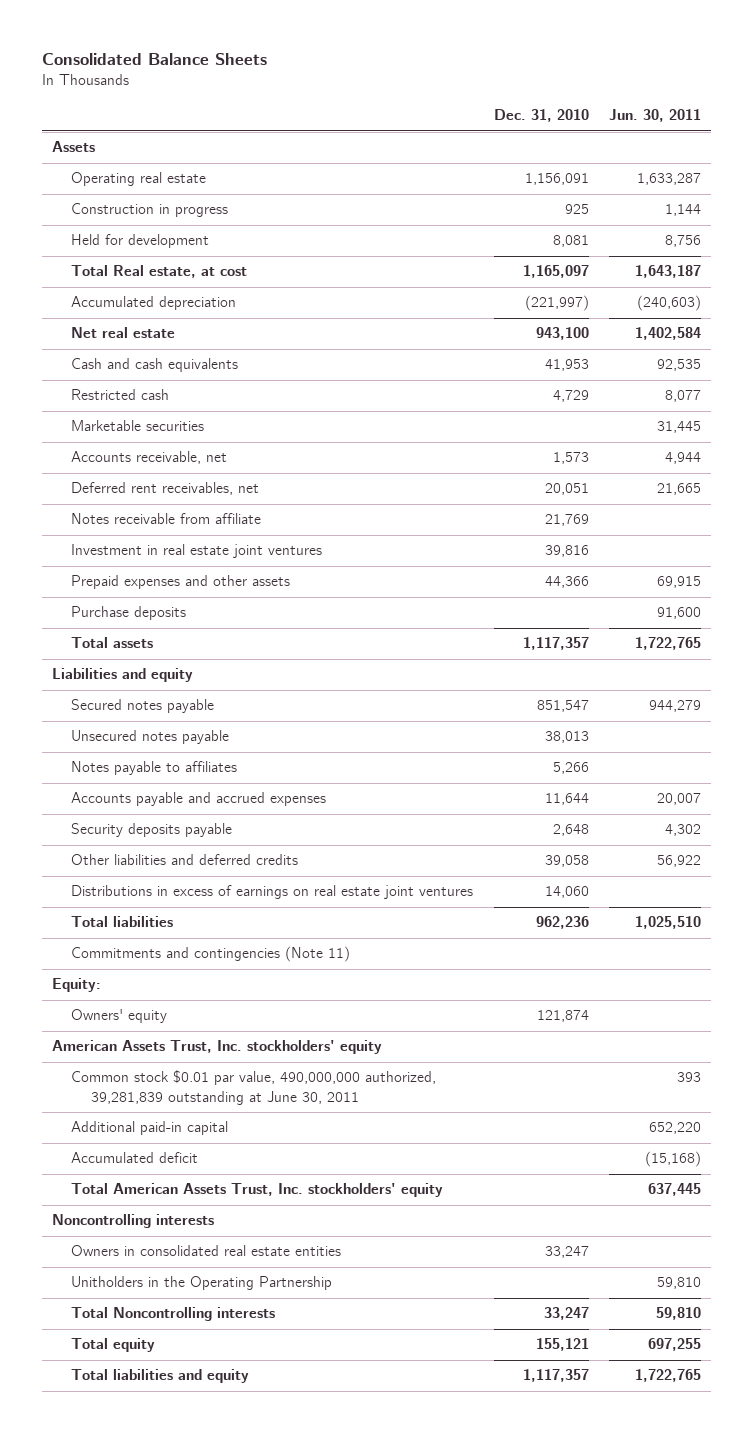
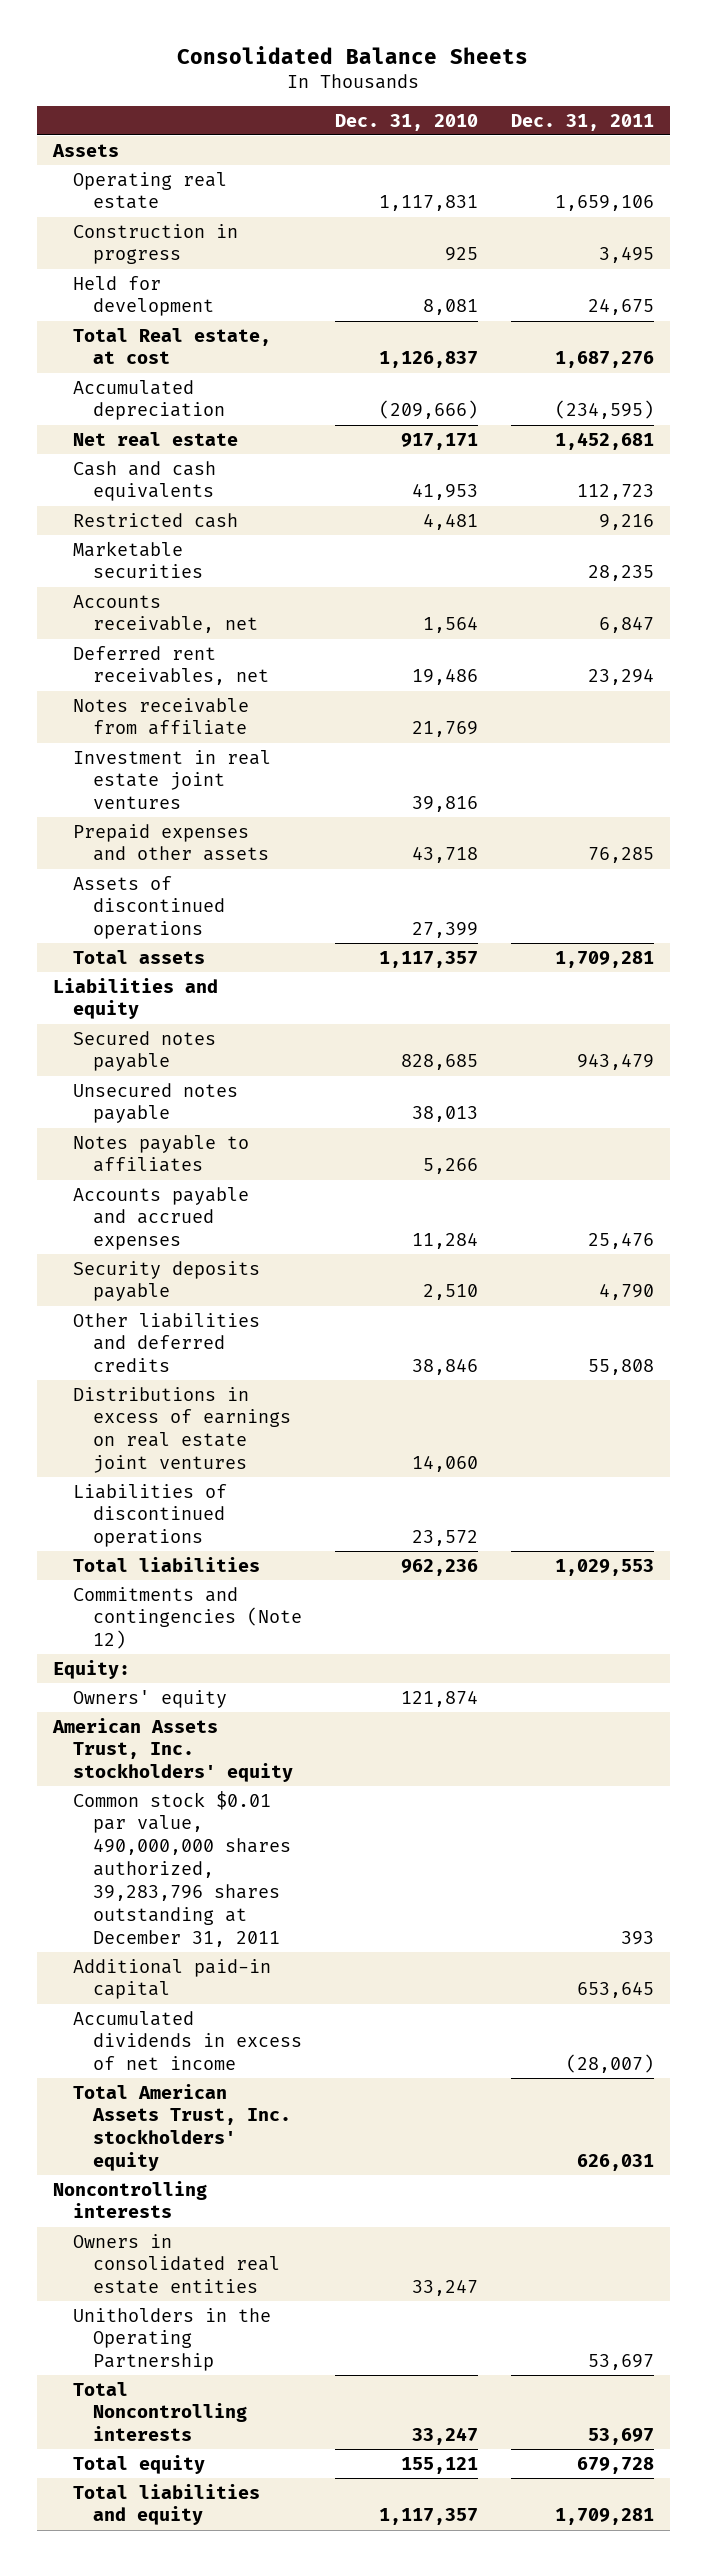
- | Dec. 31, 2010 | Jun. 30, 2011
+ | Dec. 31, 2010 | Dec. 31, 2011
- Operating real estate | 1,156,091 | 1,633,287
+ Operating real estate | 1,117,831 | 1,659,106
- Total Real estate, at cost | 1,165,097 | 1,643,187
- Accumulated depreciation | (221,997) | (240,603)
- Net real estate | 943,100 | 1,402,584
+ Total Real estate, at cost | 1,126,837 | 1,687,276
+ Accumulated depreciation | (209,666) | (234,595)
+ Net real estate | 917,171 | 1,452,681
- Restricted cash | 4,729 | 8,077
+ Restricted cash | 4,481 | 9,216
- Accounts receivable, net | 1,573 | 4,944
- Deferred rent receivables, net | 20,051 | 21,665
+ Accounts receivable, net | 1,564 | 6,847
+ Deferred rent receivables, net | 19,486 | 23,294
- Prepaid expenses and other assets | 44,366 | 69,915
- Purchase deposits | | 91,600
+ Prepaid expenses and other assets | 43,718 | 76,285
+ Assets of discontinued operations | 27,399 |
- Secured notes payable | 851,547 | 944,279
+ Secured notes payable | 828,685 | 943,479
- Accounts payable and accrued expenses | 11,644 | 20,007
- Security deposits payable | 2,648 | 4,302
- Other liabilities and deferred credits | 39,058 | 56,922
+ Accounts payable and accrued expenses | 11,284 | 25,476
+ Security deposits payable | 2,510 | 4,790
+ Other liabilities and deferred credits | 38,846 | 55,808
+ Liabilities of discontinued operations | 23,572 |
- Commitments and contingencies (Note 11)
+ Commitments and contingencies (Note 12)
- Common stock $0.01 par value, 490,000,000 authorized, 39,281,839 outstanding at June 30, 2011 | | 393
+ Common stock $0.01 par value, 490,000,000 shares authorized, 39,283,796 shares outstanding at December 31, 2011 | | 393
- Accumulated deficit | | (15,168)
+ Accumulated dividends in excess of net income | | (28,007)

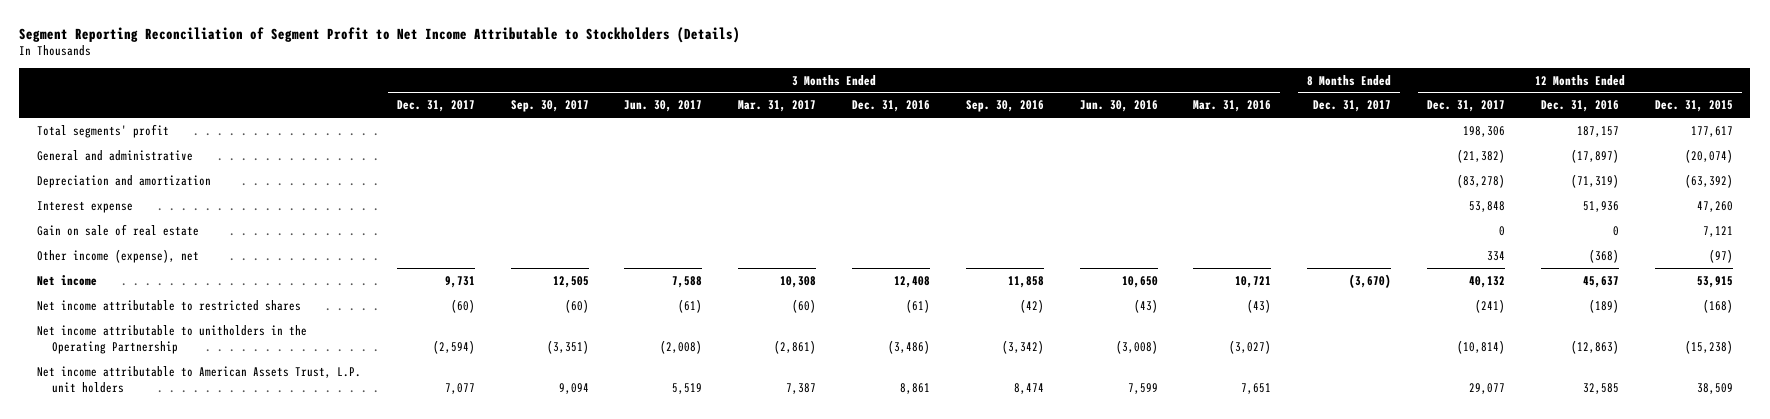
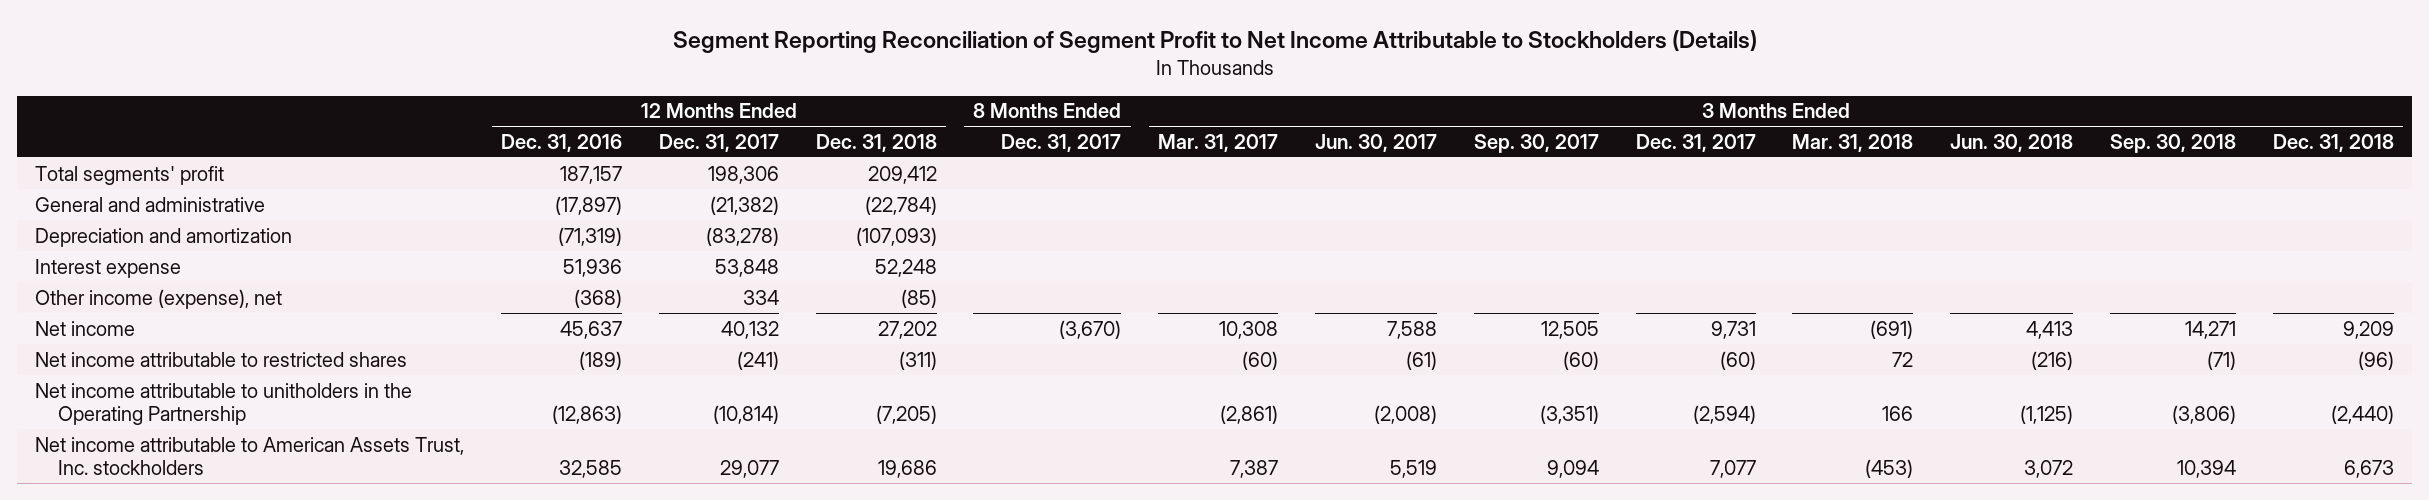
- | 3 Months Ended Dec. 31, 2017 | 3 Months Ended Sep. 30, 2017 | 3 Months Ended Jun. 30, 2017 | 3 Months Ended Mar. 31, 2017 | 3 Months Ended Dec. 31, 2016 | 3 Months Ended Sep. 30, 2016 | 3 Months Ended Jun. 30, 2016 | 3 Months Ended Mar. 31, 2016 | 8 Months Ended Dec. 31, 2017 | 12 Months Ended Dec. 31, 2017 | 12 Months Ended Dec. 31, 2016 | 12 Months Ended Dec. 31, 2015
+ | 12 Months Ended Dec. 31, 2016 | 12 Months Ended Dec. 31, 2017 | 12 Months Ended Dec. 31, 2018 | 8 Months Ended Dec. 31, 2017 | 3 Months Ended Mar. 31, 2017 | 3 Months Ended Jun. 30, 2017 | 3 Months Ended Sep. 30, 2017 | 3 Months Ended Dec. 31, 2017 | 3 Months Ended Mar. 31, 2018 | 3 Months Ended Jun. 30, 2018 | 3 Months Ended Sep. 30, 2018 | 3 Months Ended Dec. 31, 2018
- Gain on sale of real estate | | | | | | | | | | 0 | 0 | 7,121
- Net income attributable to American Assets Trust, L.P. unit holders | 7,077 | 9,094 | 5,519 | 7,387 | 8,861 | 8,474 | 7,599 | 7,651 | | 29,077 | 32,585 | 38,509
+ Net income attributable to American Assets Trust, Inc. stockholders | 32,585 | 29,077 | 19,686 | | 7,387 | 5,519 | 9,094 | 7,077 | (453) | 3,072 | 10,394 | 6,673

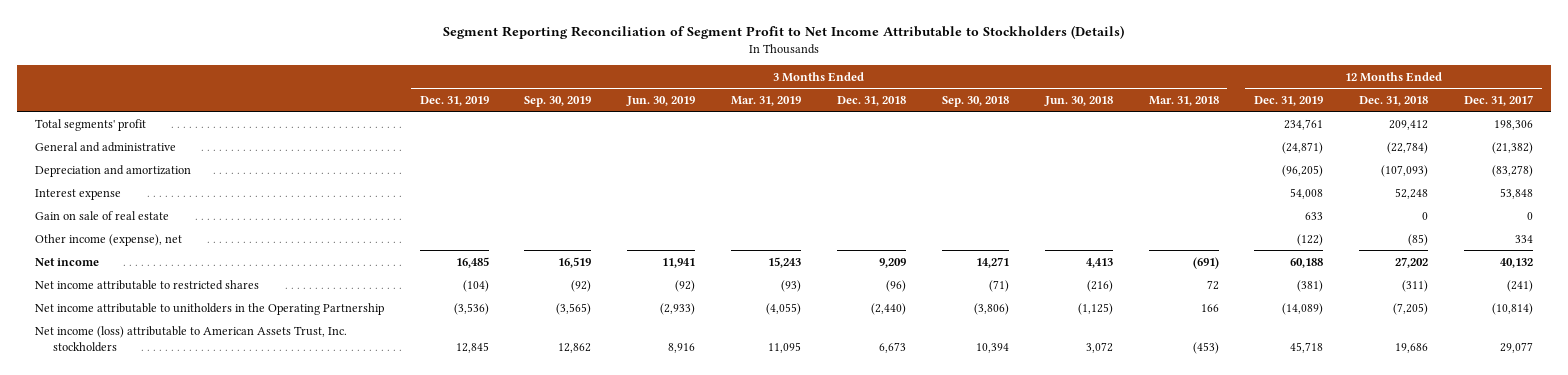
- | 12 Months Ended Dec. 31, 2016 | 12 Months Ended Dec. 31, 2017 | 12 Months Ended Dec. 31, 2018 | 8 Months Ended Dec. 31, 2017 | 3 Months Ended Mar. 31, 2017 | 3 Months Ended Jun. 30, 2017 | 3 Months Ended Sep. 30, 2017 | 3 Months Ended Dec. 31, 2017 | 3 Months Ended Mar. 31, 2018 | 3 Months Ended Jun. 30, 2018 | 3 Months Ended Sep. 30, 2018 | 3 Months Ended Dec. 31, 2018
+ | 3 Months Ended Dec. 31, 2019 | 3 Months Ended Sep. 30, 2019 | 3 Months Ended Jun. 30, 2019 | 3 Months Ended Mar. 31, 2019 | 3 Months Ended Dec. 31, 2018 | 3 Months Ended Sep. 30, 2018 | 3 Months Ended Jun. 30, 2018 | 3 Months Ended Mar. 31, 2018 | 12 Months Ended Dec. 31, 2019 | 12 Months Ended Dec. 31, 2018 | 12 Months Ended Dec. 31, 2017
+ Gain on sale of real estate | | | | | | | | | 633 | 0 | 0
- Net income attributable to American Assets Trust, Inc. stockholders | 32,585 | 29,077 | 19,686 | | 7,387 | 5,519 | 9,094 | 7,077 | (453) | 3,072 | 10,394 | 6,673
+ Net income (loss) attributable to American Assets Trust, Inc. stockholders | 12,845 | 12,862 | 8,916 | 11,095 | 6,673 | 10,394 | 3,072 | (453) | 45,718 | 19,686 | 29,077

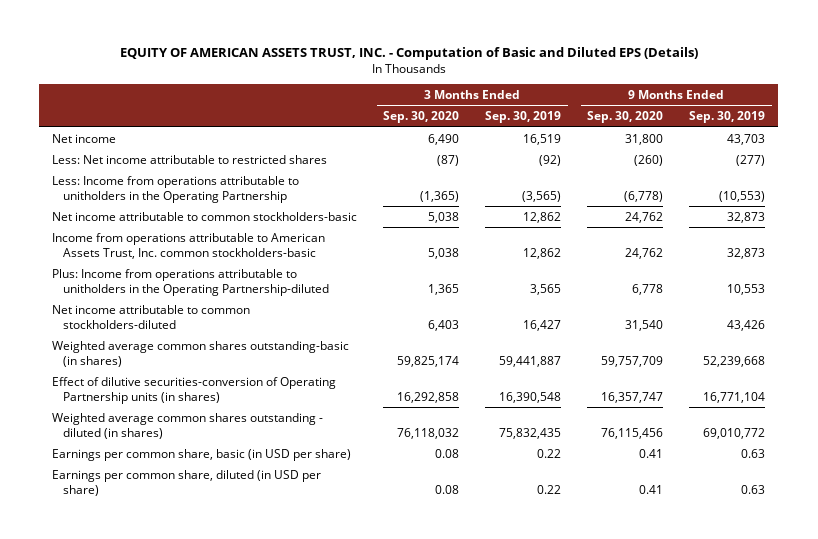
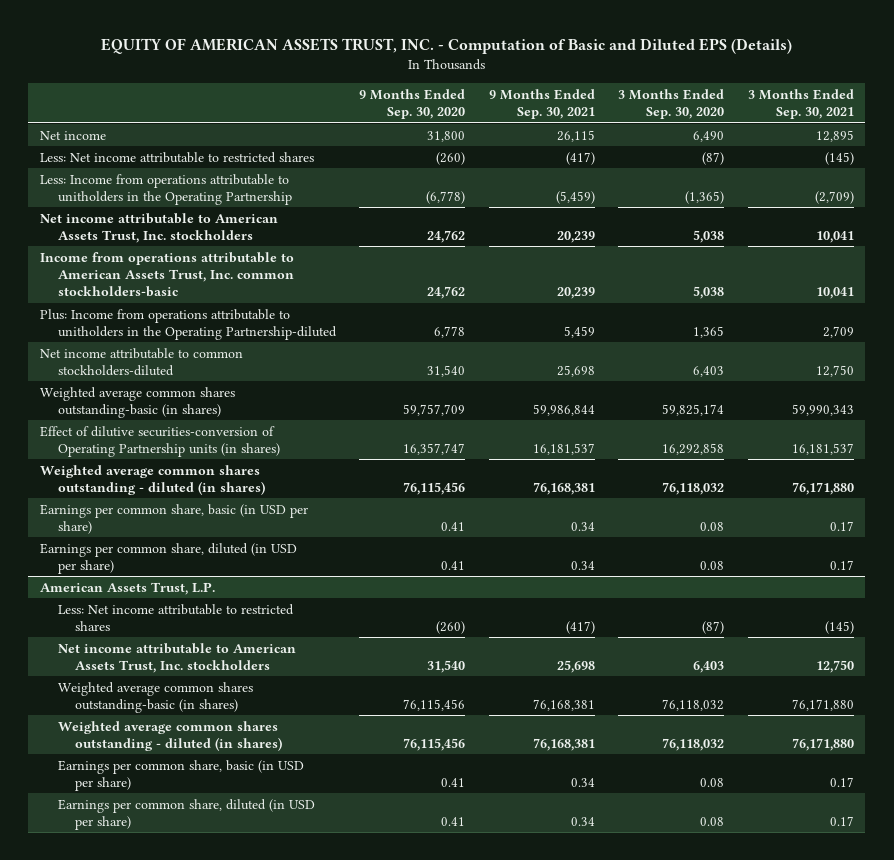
- | 3 Months Ended Sep. 30, 2020 | 3 Months Ended Sep. 30, 2019 | 9 Months Ended Sep. 30, 2020 | 9 Months Ended Sep. 30, 2019
+ | 9 Months Ended Sep. 30, 2020 | 9 Months Ended Sep. 30, 2021 | 3 Months Ended Sep. 30, 2020 | 3 Months Ended Sep. 30, 2021
- Net income attributable to common stockholders-basic | 5,038 | 12,862 | 24,762 | 32,873
+ Net income attributable to American Assets Trust, Inc. stockholders | 24,762 | 20,239 | 5,038 | 10,041
+ American Assets Trust, L.P.
+ Less: Net income attributable to restricted shares | (260) | (417) | (87) | (145)
+ Net income attributable to American Assets Trust, Inc. stockholders | 31,540 | 25,698 | 6,403 | 12,750
+ Weighted average common shares outstanding-basic (in shares) | 76,115,456 | 76,168,381 | 76,118,032 | 76,171,880
+ Weighted average common shares outstanding - diluted (in shares) | 76,115,456 | 76,168,381 | 76,118,032 | 76,171,880
+ Earnings per common share, basic (in USD per share) | 0.41 | 0.34 | 0.08 | 0.17
+ Earnings per common share, diluted (in USD per share) | 0.41 | 0.34 | 0.08 | 0.17

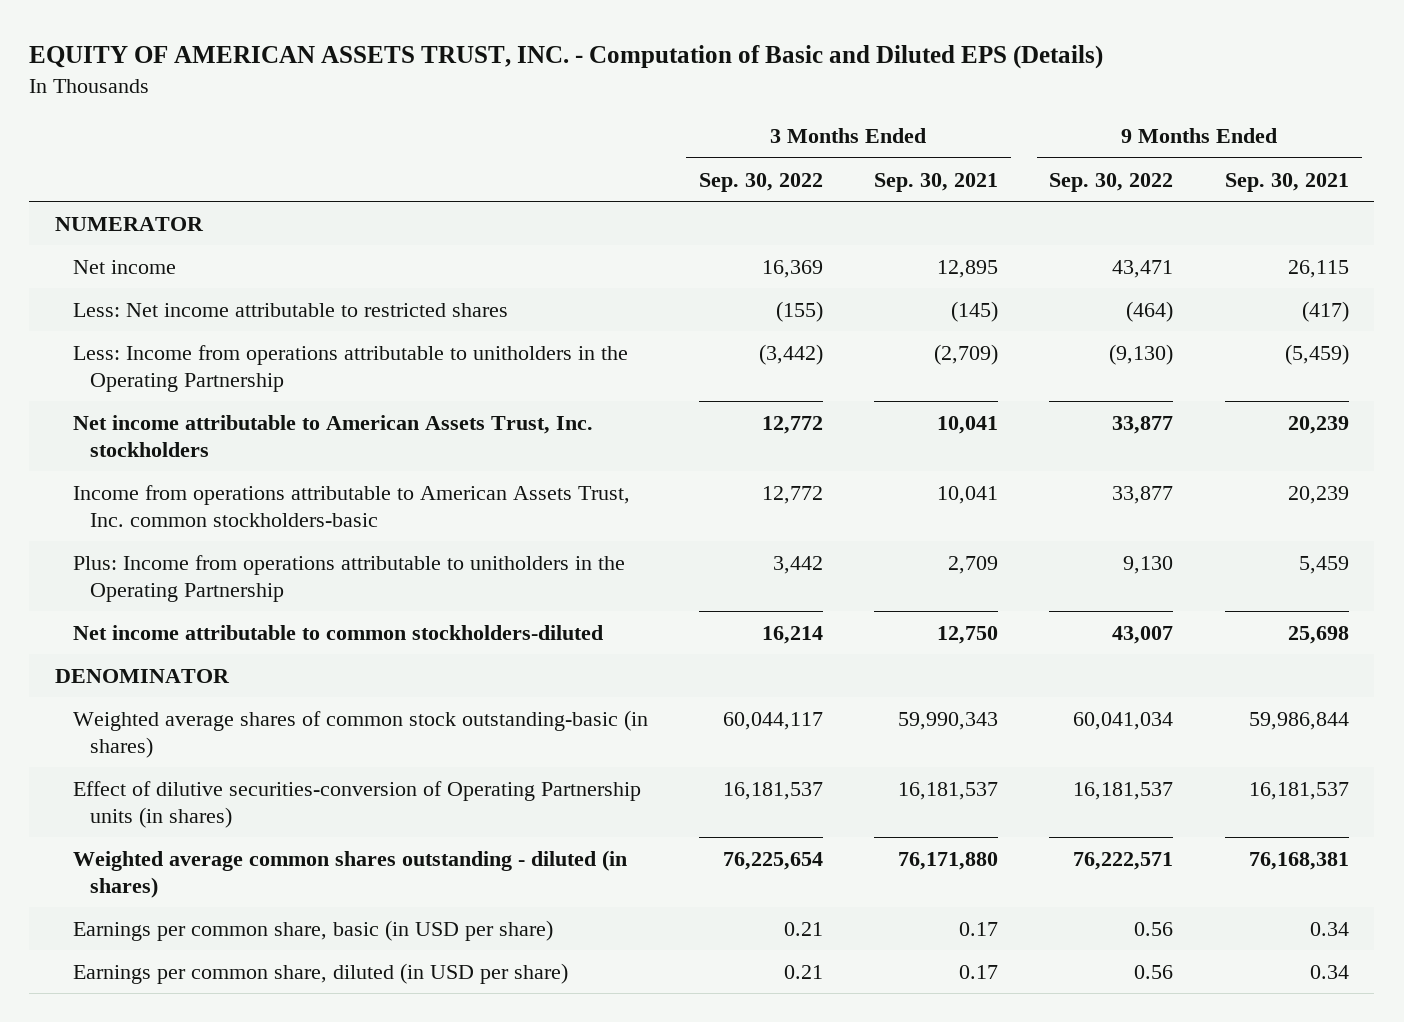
- | 9 Months Ended Sep. 30, 2020 | 9 Months Ended Sep. 30, 2021 | 3 Months Ended Sep. 30, 2020 | 3 Months Ended Sep. 30, 2021
+ | 3 Months Ended Sep. 30, 2022 | 3 Months Ended Sep. 30, 2021 | 9 Months Ended Sep. 30, 2022 | 9 Months Ended Sep. 30, 2021
+ NUMERATOR
- Plus: Income from operations attributable to unitholders in the Operating Partnership-diluted | 6,778 | 5,459 | 1,365 | 2,709
+ Plus: Income from operations attributable to unitholders in the Operating Partnership | 3,442 | 2,709 | 9,130 | 5,459
- Weighted average common shares outstanding-basic (in shares) | 59,757,709 | 59,986,844 | 59,825,174 | 59,990,343
+ DENOMINATOR
+ Weighted average shares of common stock outstanding-basic (in shares) | 60,044,117 | 59,990,343 | 60,041,034 | 59,986,844
- American Assets Trust, L.P.
- Less: Net income attributable to restricted shares | (260) | (417) | (87) | (145)
- Net income attributable to American Assets Trust, Inc. stockholders | 31,540 | 25,698 | 6,403 | 12,750
- Weighted average common shares outstanding-basic (in shares) | 76,115,456 | 76,168,381 | 76,118,032 | 76,171,880
- Weighted average common shares outstanding - diluted (in shares) | 76,115,456 | 76,168,381 | 76,118,032 | 76,171,880
- Earnings per common share, basic (in USD per share) | 0.41 | 0.34 | 0.08 | 0.17
- Earnings per common share, diluted (in USD per share) | 0.41 | 0.34 | 0.08 | 0.17

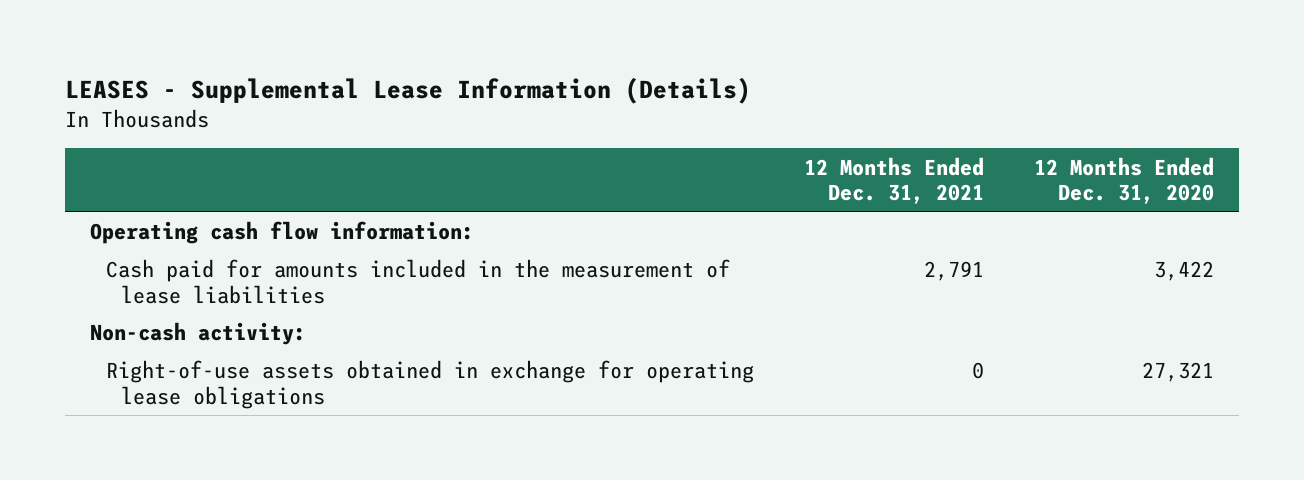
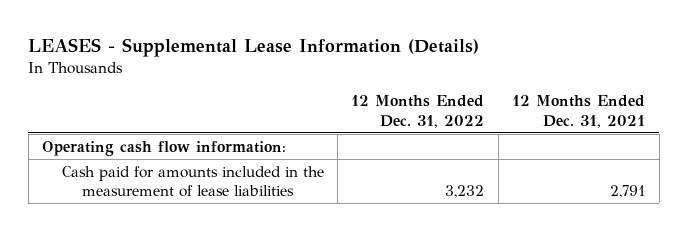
- | 12 Months Ended Dec. 31, 2021 | 12 Months Ended Dec. 31, 2020
+ | 12 Months Ended Dec. 31, 2022 | 12 Months Ended Dec. 31, 2021
- Non-cash activity:
- Right-of-use assets obtained in exchange for operating lease obligations | 0 | 27,321

